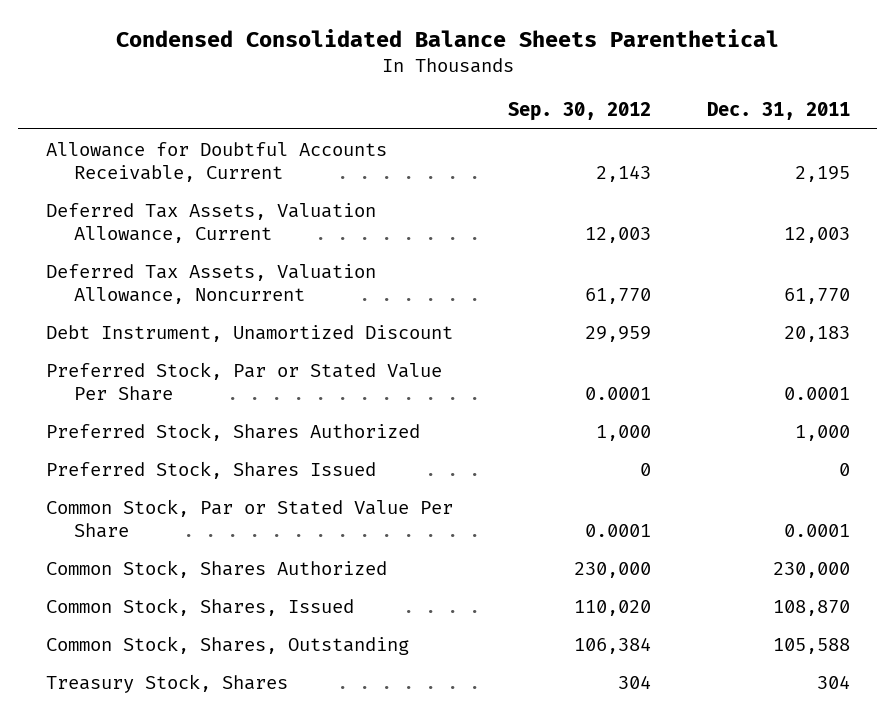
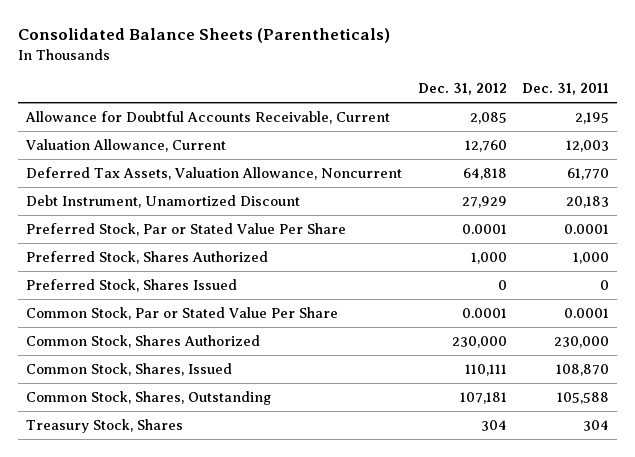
- Condensed Consolidated Balance Sheets Parenthetical
+ Consolidated Balance Sheets (Parentheticals)
- | Sep. 30, 2012 | Dec. 31, 2011
+ | Dec. 31, 2012 | Dec. 31, 2011
- Deferred Tax Assets, Valuation Allowance, Current | 12,003 | 12,003
+ Valuation Allowance, Current | 12,760 | 12,003

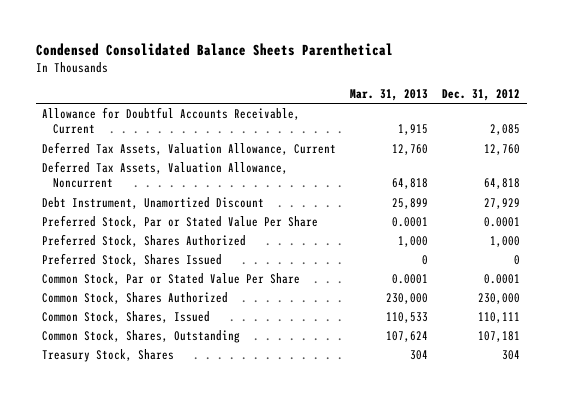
- Consolidated Balance Sheets (Parentheticals)
+ Condensed Consolidated Balance Sheets Parenthetical
- | Dec. 31, 2012 | Dec. 31, 2011
+ | Mar. 31, 2013 | Dec. 31, 2012
- Valuation Allowance, Current | 12,760 | 12,003
+ Deferred Tax Assets, Valuation Allowance, Current | 12,760 | 12,760

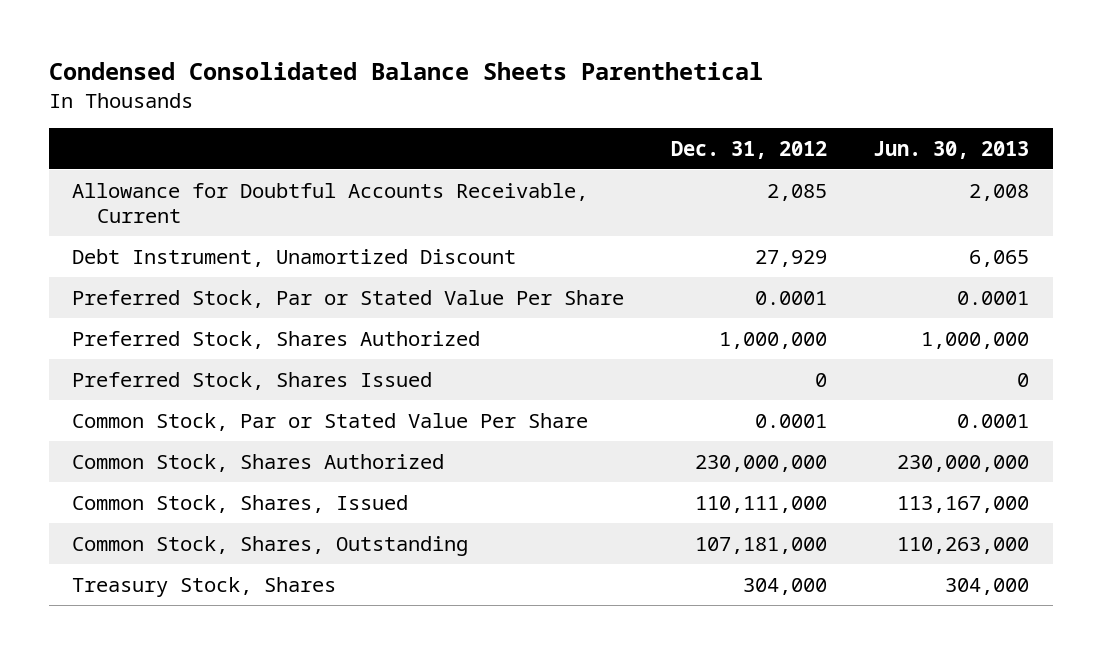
- | Mar. 31, 2013 | Dec. 31, 2012
+ | Dec. 31, 2012 | Jun. 30, 2013
- Deferred Tax Assets, Valuation Allowance, Current | 12,760 | 12,760
- Deferred Tax Assets, Valuation Allowance, Noncurrent | 64,818 | 64,818
- Preferred Stock, Shares Authorized | 1,000 | 1,000
+ Preferred Stock, Shares Authorized | 1,000,000 | 1,000,000
- Common Stock, Shares Authorized | 230,000 | 230,000
- Common Stock, Shares, Issued | 110,533 | 110,111
- Common Stock, Shares, Outstanding | 107,624 | 107,181
- Treasury Stock, Shares | 304 | 304
+ Common Stock, Shares Authorized | 230,000,000 | 230,000,000
+ Common Stock, Shares, Issued | 110,111,000 | 113,167,000
+ Common Stock, Shares, Outstanding | 107,181,000 | 110,263,000
+ Treasury Stock, Shares | 304,000 | 304,000

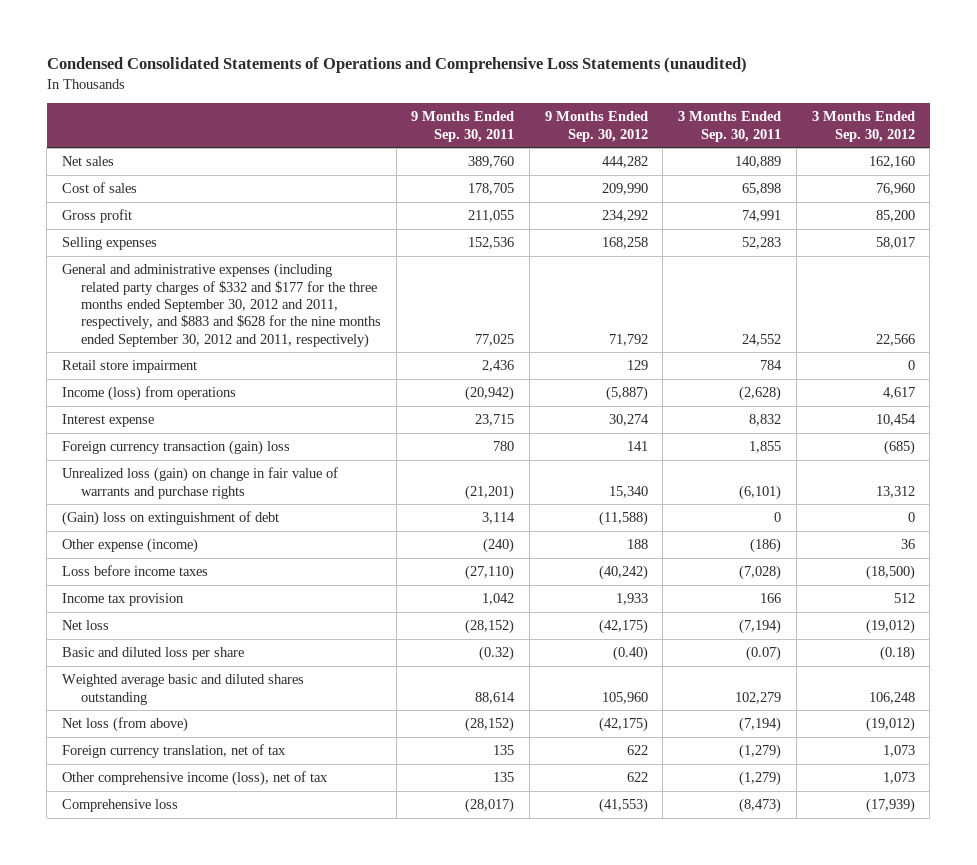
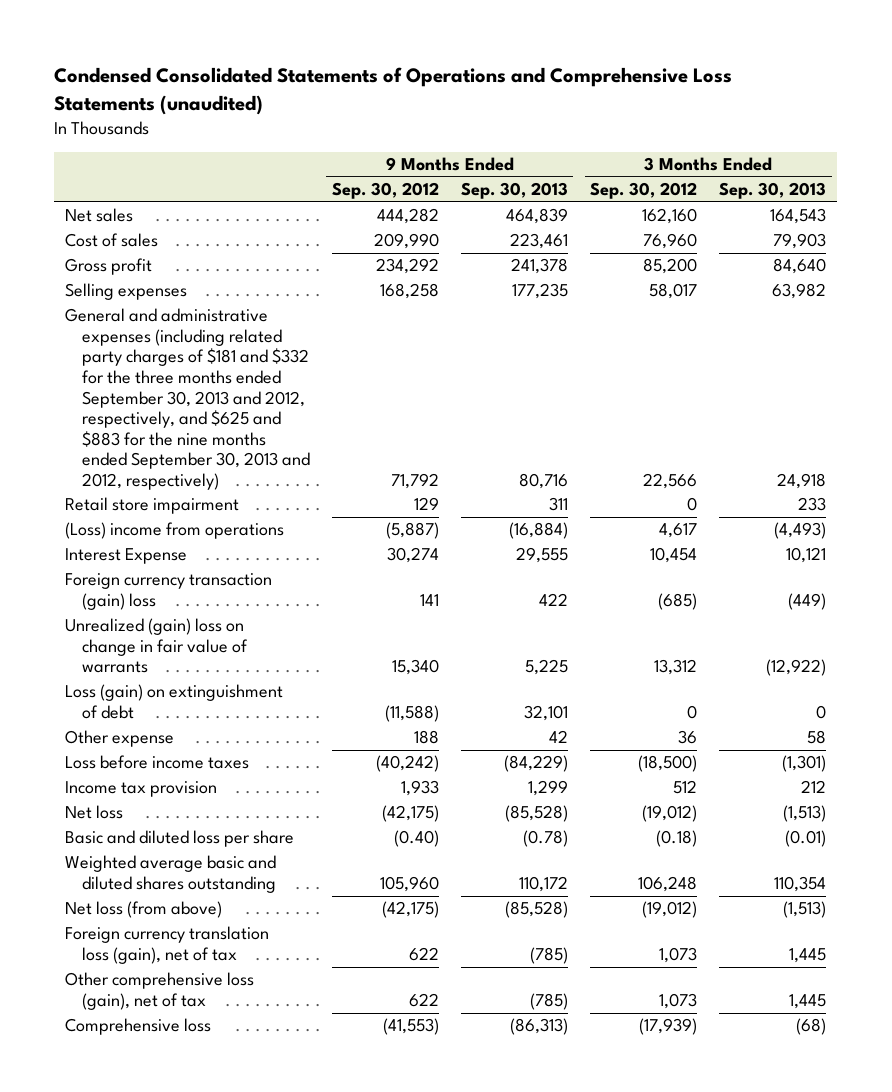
- | 9 Months Ended Sep. 30, 2011 | 9 Months Ended Sep. 30, 2012 | 3 Months Ended Sep. 30, 2011 | 3 Months Ended Sep. 30, 2012
+ | 9 Months Ended Sep. 30, 2012 | 9 Months Ended Sep. 30, 2013 | 3 Months Ended Sep. 30, 2012 | 3 Months Ended Sep. 30, 2013
- General and administrative expenses (including related party charges of $332 and $177 for the three months ended September 30, 2012 and 2011, respectively, and $883 and $628 for the nine months ended September 30, 2012 and 2011, respectively) | 77,025 | 71,792 | 24,552 | 22,566
+ General and administrative expenses (including related party charges of $181 and $332 for the three months ended September 30, 2013 and 2012, respectively, and $625 and $883 for the nine months ended September 30, 2013 and 2012, respectively) | 71,792 | 80,716 | 22,566 | 24,918
- Income (loss) from operations | (20,942) | (5,887) | (2,628) | 4,617
- Interest expense | 23,715 | 30,274 | 8,832 | 10,454
+ (Loss) income from operations | (5,887) | (16,884) | 4,617 | (4,493)
+ Interest Expense | 30,274 | 29,555 | 10,454 | 10,121
- Unrealized loss (gain) on change in fair value of warrants and purchase rights | (21,201) | 15,340 | (6,101) | 13,312
- (Gain) loss on extinguishment of debt | 3,114 | (11,588) | 0 | 0
- Other expense (income) | (240) | 188 | (186) | 36
+ Unrealized (gain) loss on change in fair value of warrants | 15,340 | 5,225 | 13,312 | (12,922)
+ Loss (gain) on extinguishment of debt | (11,588) | 32,101 | 0 | 0
+ Other expense | 188 | 42 | 36 | 58
- Foreign currency translation, net of tax | 135 | 622 | (1,279) | 1,073
- Other comprehensive income (loss), net of tax | 135 | 622 | (1,279) | 1,073
+ Foreign currency translation loss (gain), net of tax | 622 | (785) | 1,073 | 1,445
+ Other comprehensive loss (gain), net of tax | 622 | (785) | 1,073 | 1,445

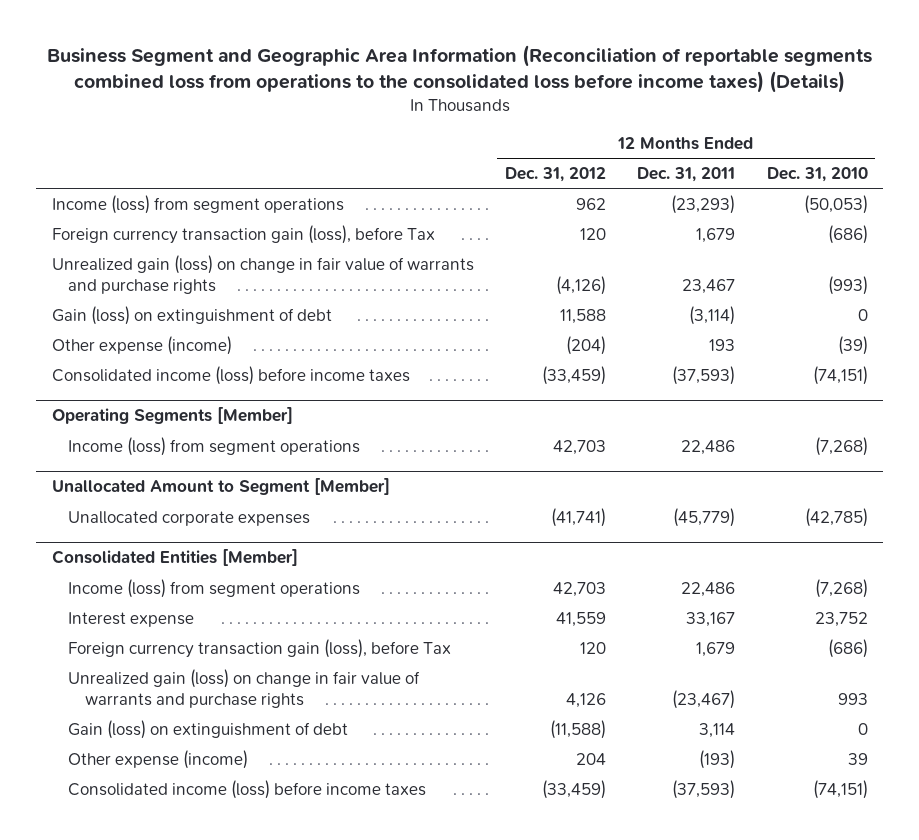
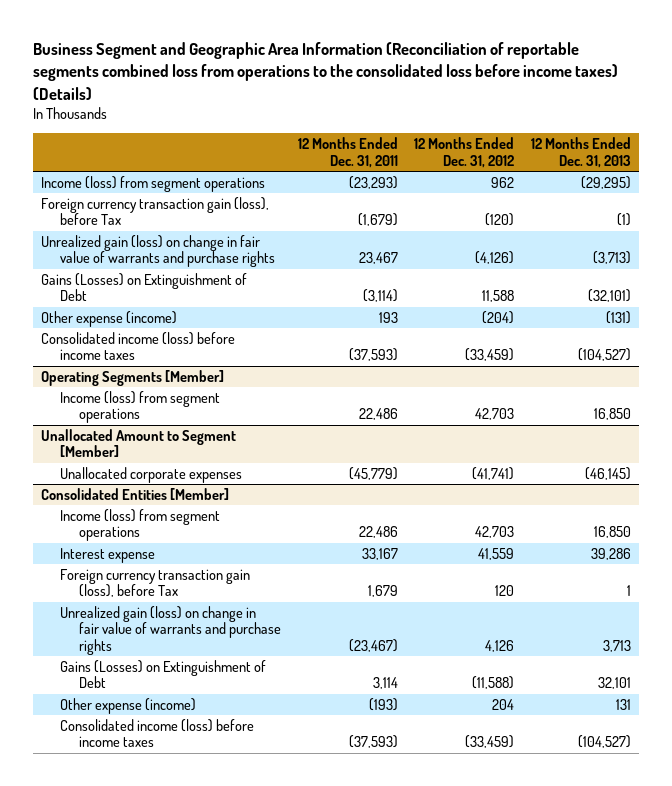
- | 12 Months Ended Dec. 31, 2012 | 12 Months Ended Dec. 31, 2011 | 12 Months Ended Dec. 31, 2010
+ | 12 Months Ended Dec. 31, 2011 | 12 Months Ended Dec. 31, 2012 | 12 Months Ended Dec. 31, 2013
- Foreign currency transaction gain (loss), before Tax | 120 | 1,679 | (686)
+ Foreign currency transaction gain (loss), before Tax | (1,679) | (120) | (1)
- Gain (loss) on extinguishment of debt | 11,588 | (3,114) | 0
+ Gains (Losses) on Extinguishment of Debt | (3,114) | 11,588 | (32,101)
@ Consolidated Entities [Member]
- Gain (loss) on extinguishment of debt | (11,588) | 3,114 | 0
+ Gains (Losses) on Extinguishment of Debt | 3,114 | (11,588) | 32,101

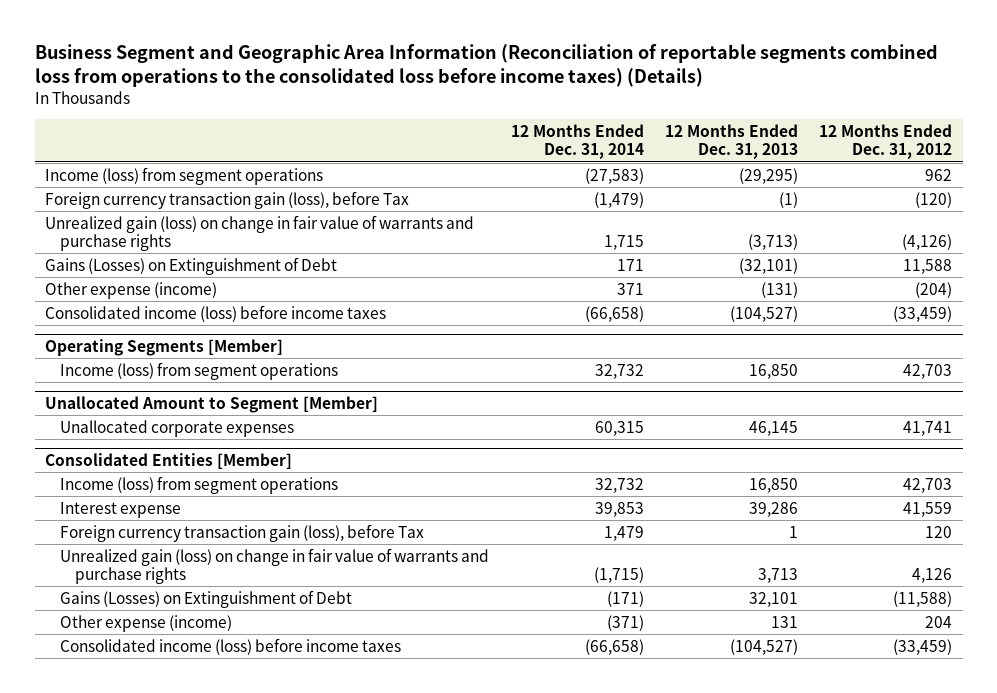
- | 12 Months Ended Dec. 31, 2011 | 12 Months Ended Dec. 31, 2012 | 12 Months Ended Dec. 31, 2013
+ | 12 Months Ended Dec. 31, 2014 | 12 Months Ended Dec. 31, 2013 | 12 Months Ended Dec. 31, 2012
@ Unallocated Amount to Segment [Member]
- Unallocated corporate expenses | (45,779) | (41,741) | (46,145)
+ Unallocated corporate expenses | 60,315 | 46,145 | 41,741

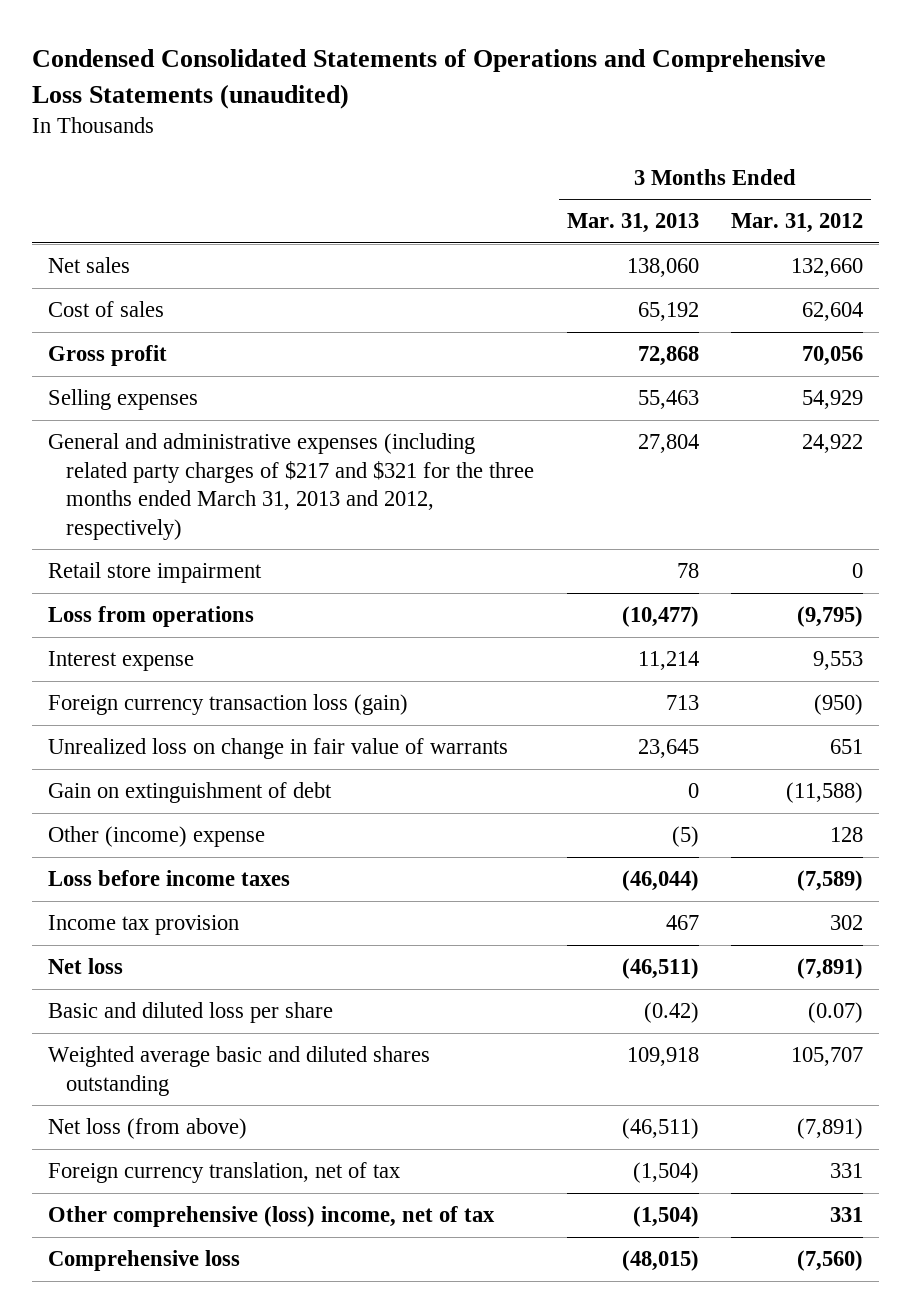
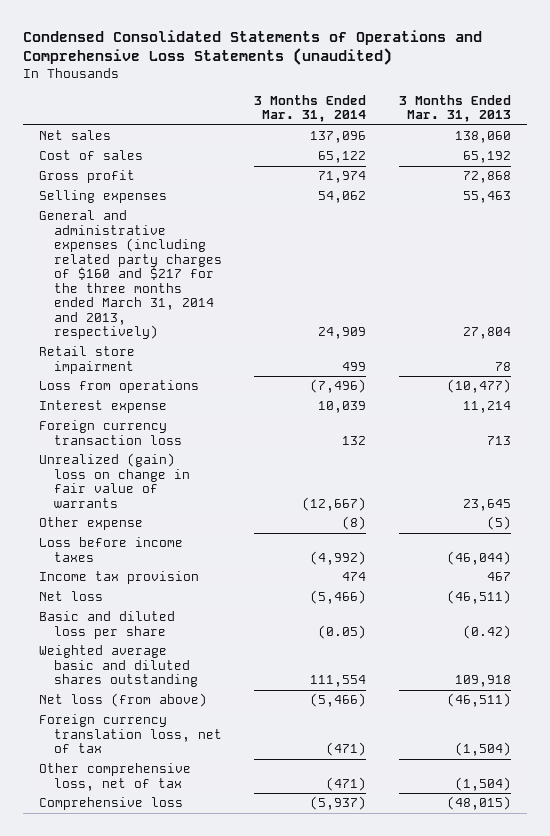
- | 3 Months Ended Mar. 31, 2013 | 3 Months Ended Mar. 31, 2012
+ | 3 Months Ended Mar. 31, 2014 | 3 Months Ended Mar. 31, 2013
- General and administrative expenses (including related party charges of $217 and $321 for the three months ended March 31, 2013 and 2012, respectively) | 27,804 | 24,922
+ General and administrative expenses (including related party charges of $160 and $217 for the three months ended March 31, 2014 and 2013, respectively) | 24,909 | 27,804
- Foreign currency transaction loss (gain) | 713 | (950)
- Unrealized loss on change in fair value of warrants | 23,645 | 651
- Gain on extinguishment of debt | 0 | (11,588)
- Other (income) expense | (5) | 128
+ Foreign currency transaction loss | 132 | 713
+ Unrealized (gain) loss on change in fair value of warrants | (12,667) | 23,645
+ Other expense | (8) | (5)
- Foreign currency translation, net of tax | (1,504) | 331
- Other comprehensive (loss) income, net of tax | (1,504) | 331
+ Foreign currency translation loss, net of tax | (471) | (1,504)
+ Other comprehensive loss, net of tax | (471) | (1,504)

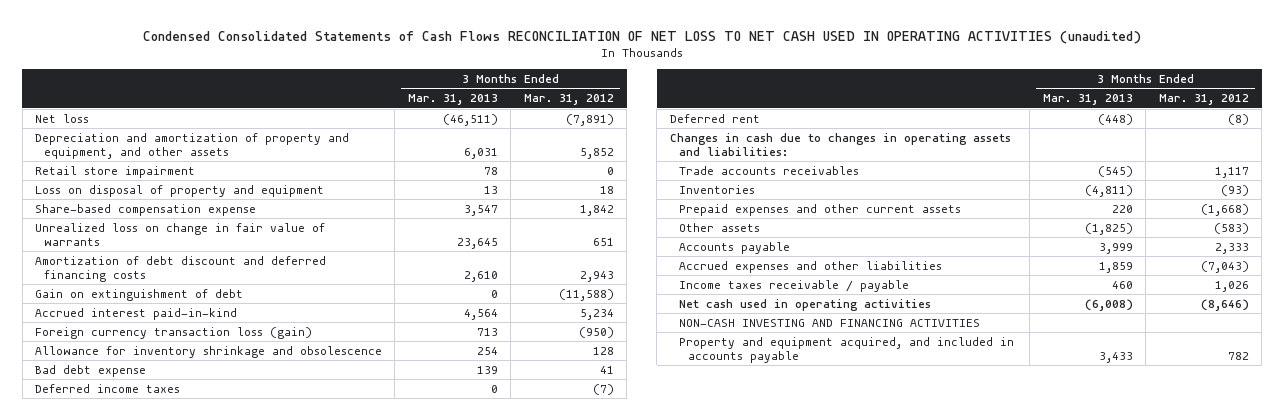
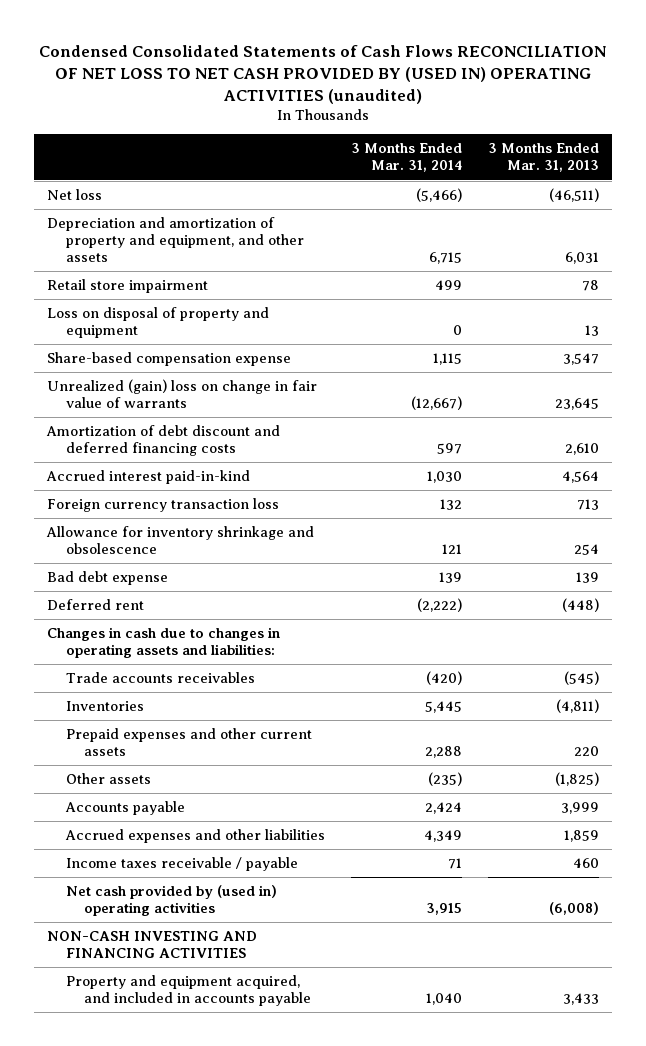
- Condensed Consolidated Statements of Cash Flows RECONCILIATION OF NET LOSS TO NET CASH USED IN OPERATING ACTIVITIES (unaudited)
+ Condensed Consolidated Statements of Cash Flows RECONCILIATION OF NET LOSS TO NET CASH PROVIDED BY (USED IN) OPERATING ACTIVITIES (unaudited)
- | 3 Months Ended Mar. 31, 2013 | 3 Months Ended Mar. 31, 2012
+ | 3 Months Ended Mar. 31, 2014 | 3 Months Ended Mar. 31, 2013
- Unrealized loss on change in fair value of warrants | 23,645 | 651
+ Unrealized (gain) loss on change in fair value of warrants | (12,667) | 23,645
- Gain on extinguishment of debt | 0 | (11,588)
- Foreign currency transaction loss (gain) | 713 | (950)
+ Foreign currency transaction loss | 132 | 713
- Deferred income taxes | 0 | (7)
- Net cash used in operating activities | (6,008) | (8,646)
+ Net cash provided by (used in) operating activities | 3,915 | (6,008)

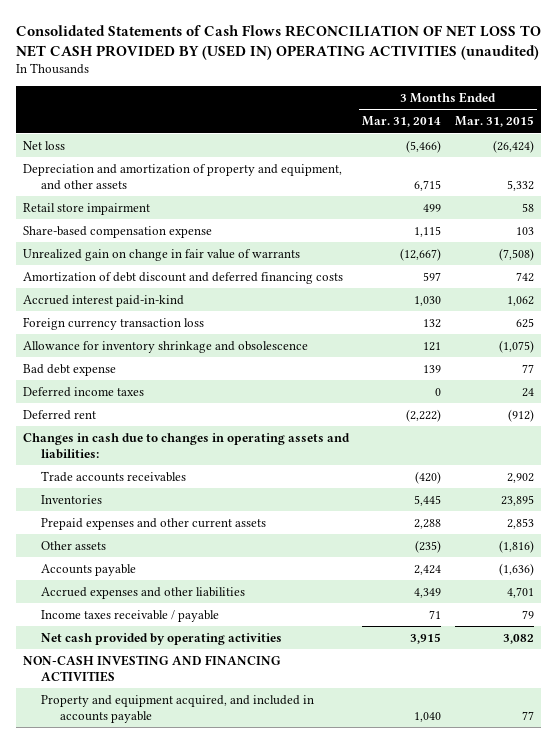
- Condensed Consolidated Statements of Cash Flows RECONCILIATION OF NET LOSS TO NET CASH PROVIDED BY (USED IN) OPERATING ACTIVITIES (unaudited)
+ Consolidated Statements of Cash Flows RECONCILIATION OF NET LOSS TO NET CASH PROVIDED BY (USED IN) OPERATING ACTIVITIES (unaudited)
- | 3 Months Ended Mar. 31, 2014 | 3 Months Ended Mar. 31, 2013
+ | 3 Months Ended Mar. 31, 2014 | 3 Months Ended Mar. 31, 2015
- Loss on disposal of property and equipment | 0 | 13
- Unrealized (gain) loss on change in fair value of warrants | (12,667) | 23,645
+ Unrealized gain on change in fair value of warrants | (12,667) | (7,508)
+ Deferred income taxes | 0 | 24
- Net cash provided by (used in) operating activities | 3,915 | (6,008)
+ Net cash provided by operating activities | 3,915 | 3,082

